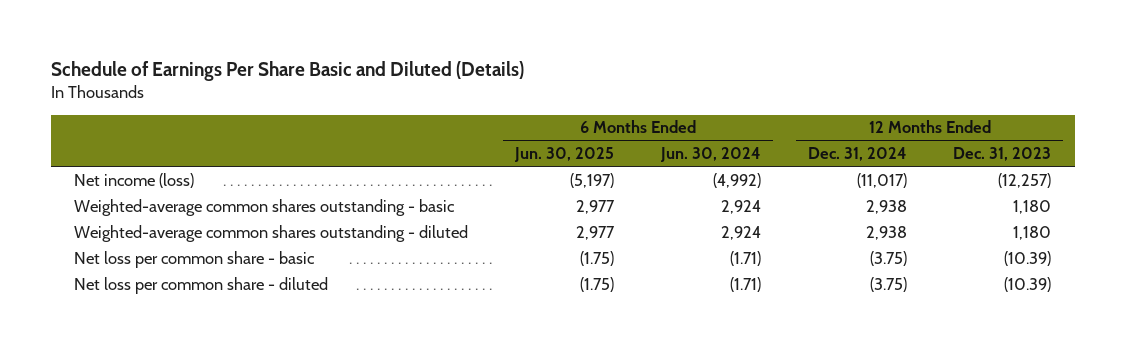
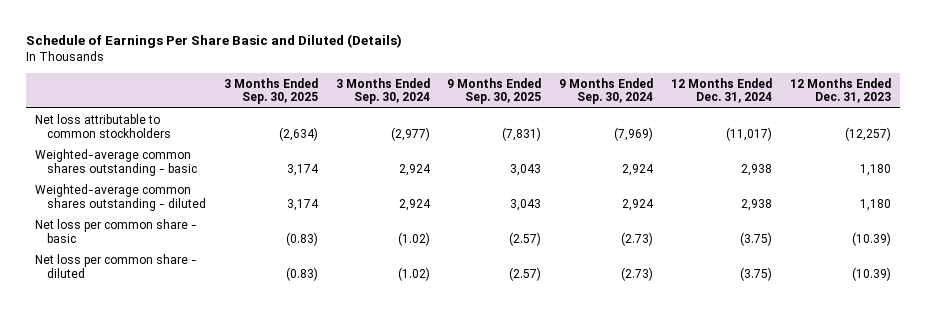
- | 6 Months Ended Jun. 30, 2025 | 6 Months Ended Jun. 30, 2024 | 12 Months Ended Dec. 31, 2024 | 12 Months Ended Dec. 31, 2023
+ | 3 Months Ended Sep. 30, 2025 | 3 Months Ended Sep. 30, 2024 | 9 Months Ended Sep. 30, 2025 | 9 Months Ended Sep. 30, 2024 | 12 Months Ended Dec. 31, 2024 | 12 Months Ended Dec. 31, 2023
- Net income (loss) | (5,197) | (4,992) | (11,017) | (12,257)
+ Net loss attributable to common stockholders | (2,634) | (2,977) | (7,831) | (7,969) | (11,017) | (12,257)

